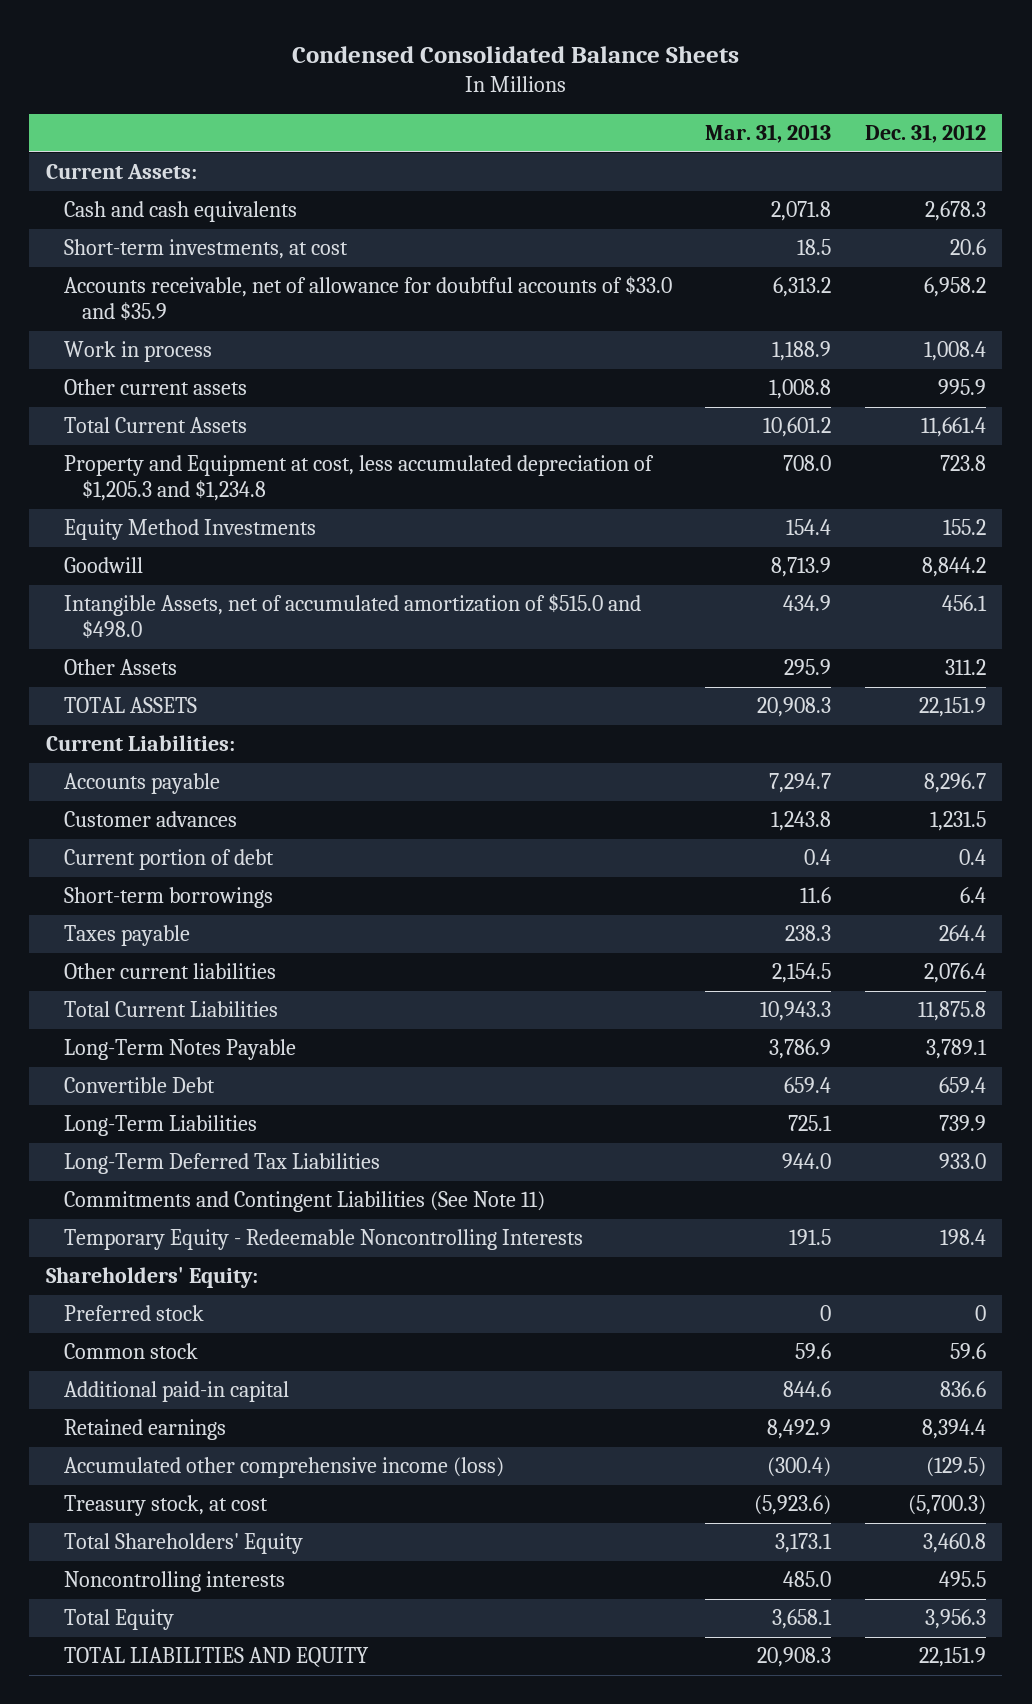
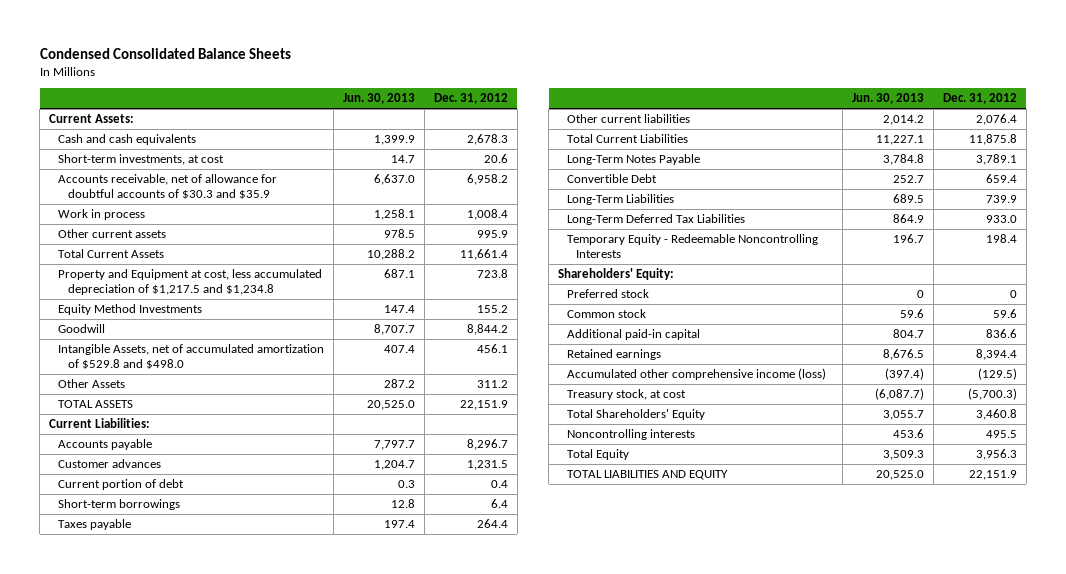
- | Mar. 31, 2013 | Dec. 31, 2012
+ | Jun. 30, 2013 | Dec. 31, 2012
- Accounts receivable, net of allowance for doubtful accounts of $33.0 and $35.9 | 6,313.2 | 6,958.2
+ Accounts receivable, net of allowance for doubtful accounts of $30.3 and $35.9 | 6,637.0 | 6,958.2
- Property and Equipment at cost, less accumulated depreciation of $1,205.3 and $1,234.8 | 708.0 | 723.8
+ Property and Equipment at cost, less accumulated depreciation of $1,217.5 and $1,234.8 | 687.1 | 723.8
- Intangible Assets, net of accumulated amortization of $515.0 and $498.0 | 434.9 | 456.1
+ Intangible Assets, net of accumulated amortization of $529.8 and $498.0 | 407.4 | 456.1
- Commitments and Contingent Liabilities (See Note 11)

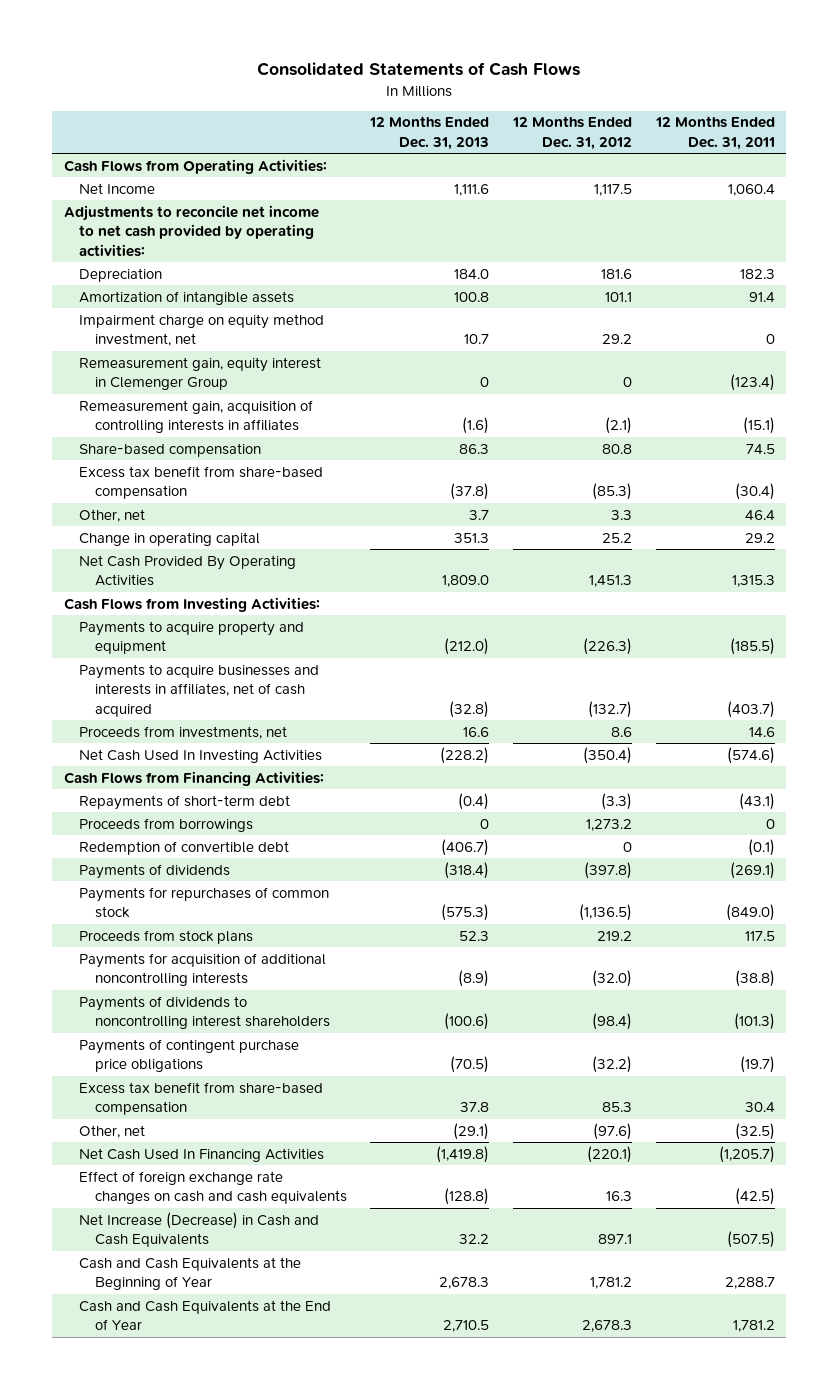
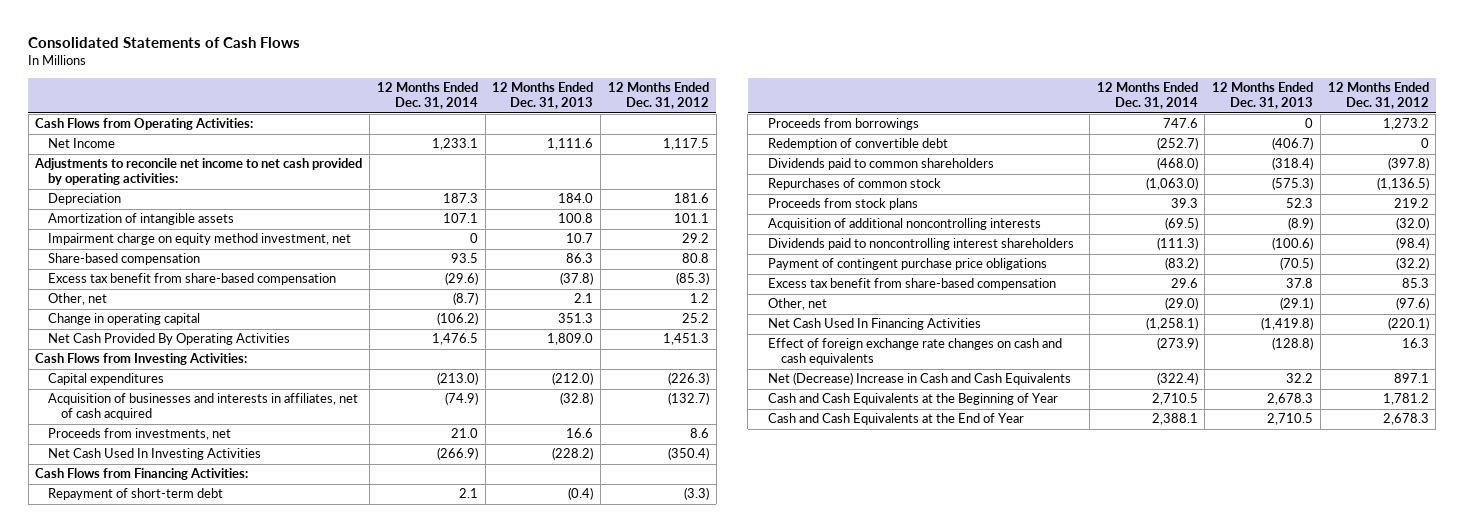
- | 12 Months Ended Dec. 31, 2013 | 12 Months Ended Dec. 31, 2012 | 12 Months Ended Dec. 31, 2011
+ | 12 Months Ended Dec. 31, 2014 | 12 Months Ended Dec. 31, 2013 | 12 Months Ended Dec. 31, 2012
- Remeasurement gain, equity interest in Clemenger Group | 0 | 0 | (123.4)
- Remeasurement gain, acquisition of controlling interests in affiliates | (1.6) | (2.1) | (15.1)
- Other, net | 3.7 | 3.3 | 46.4
+ Other, net | (8.7) | 2.1 | 1.2
- Payments to acquire property and equipment | (212.0) | (226.3) | (185.5)
- Payments to acquire businesses and interests in affiliates, net of cash acquired | (32.8) | (132.7) | (403.7)
+ Capital expenditures | (213.0) | (212.0) | (226.3)
+ Acquisition of businesses and interests in affiliates, net of cash acquired | (74.9) | (32.8) | (132.7)
- Repayments of short-term debt | (0.4) | (3.3) | (43.1)
+ Repayment of short-term debt | 2.1 | (0.4) | (3.3)
- Payments of dividends | (318.4) | (397.8) | (269.1)
- Payments for repurchases of common stock | (575.3) | (1,136.5) | (849.0)
+ Dividends paid to common shareholders | (468.0) | (318.4) | (397.8)
+ Repurchases of common stock | (1,063.0) | (575.3) | (1,136.5)
- Payments for acquisition of additional noncontrolling interests | (8.9) | (32.0) | (38.8)
- Payments of dividends to noncontrolling interest shareholders | (100.6) | (98.4) | (101.3)
- Payments of contingent purchase price obligations | (70.5) | (32.2) | (19.7)
+ Acquisition of additional noncontrolling interests | (69.5) | (8.9) | (32.0)
+ Dividends paid to noncontrolling interest shareholders | (111.3) | (100.6) | (98.4)
+ Payment of contingent purchase price obligations | (83.2) | (70.5) | (32.2)
- Net Increase (Decrease) in Cash and Cash Equivalents | 32.2 | 897.1 | (507.5)
+ Net (Decrease) Increase in Cash and Cash Equivalents | (322.4) | 32.2 | 897.1

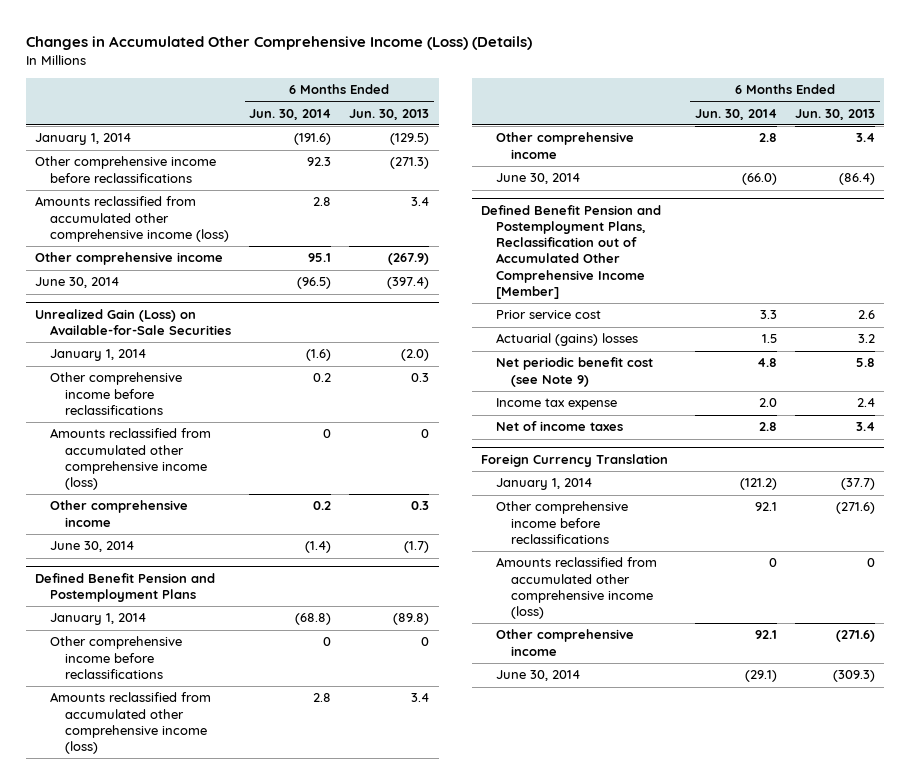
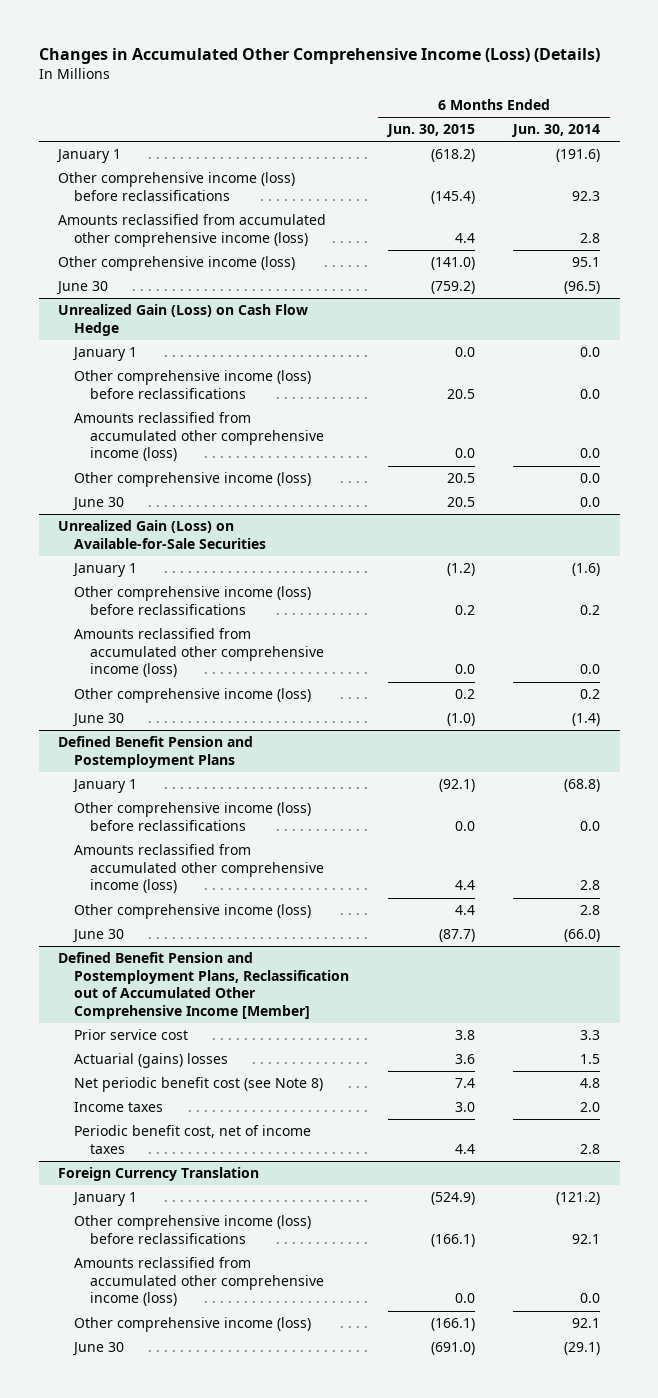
- | 6 Months Ended Jun. 30, 2014 | 6 Months Ended Jun. 30, 2013
+ | 6 Months Ended Jun. 30, 2015 | 6 Months Ended Jun. 30, 2014
- January 1, 2014 | (191.6) | (129.5)
- Other comprehensive income before reclassifications | 92.3 | (271.3)
+ January 1 | (618.2) | (191.6)
+ Other comprehensive income (loss) before reclassifications | (145.4) | 92.3
- Other comprehensive income | 95.1 | (267.9)
- June 30, 2014 | (96.5) | (397.4)
+ Other comprehensive income (loss) | (141.0) | 95.1
+ June 30 | (759.2) | (96.5)
+ Unrealized Gain (Loss) on Cash Flow Hedge
+ January 1 | 0.0 | 0.0
+ Other comprehensive income (loss) before reclassifications | 20.5 | 0.0
+ Amounts reclassified from accumulated other comprehensive income (loss) | 0.0 | 0.0
+ Other comprehensive income (loss) | 20.5 | 0.0
+ June 30 | 20.5 | 0.0
@ Unrealized Gain (Loss) on Available-for-Sale Securities
- January 1, 2014 | (1.6) | (2.0)
- Other comprehensive income before reclassifications | 0.2 | 0.3
- Amounts reclassified from accumulated other comprehensive income (loss) | 0 | 0
- Other comprehensive income | 0.2 | 0.3
- June 30, 2014 | (1.4) | (1.7)
+ January 1 | (1.2) | (1.6)
+ Other comprehensive income (loss) before reclassifications | 0.2 | 0.2
+ Amounts reclassified from accumulated other comprehensive income (loss) | 0.0 | 0.0
+ Other comprehensive income (loss) | 0.2 | 0.2
+ June 30 | (1.0) | (1.4)
@ Defined Benefit Pension and Postemployment Plans
- January 1, 2014 | (68.8) | (89.8)
- Other comprehensive income before reclassifications | 0 | 0
+ January 1 | (92.1) | (68.8)
+ Other comprehensive income (loss) before reclassifications | 0.0 | 0.0
- Other comprehensive income | 2.8 | 3.4
- June 30, 2014 | (66.0) | (86.4)
+ Other comprehensive income (loss) | 4.4 | 2.8
+ June 30 | (87.7) | (66.0)
@ Defined Benefit Pension and Postemployment Plans, Reclassification out of Accumulated Other Comprehensive Income [Member]
- Net periodic benefit cost (see Note 9) | 4.8 | 5.8
- Income tax expense | 2.0 | 2.4
- Net of income taxes | 2.8 | 3.4
+ Net periodic benefit cost (see Note 8) | 7.4 | 4.8
+ Income taxes | 3.0 | 2.0
+ Periodic benefit cost, net of income taxes | 4.4 | 2.8
@ Foreign Currency Translation
- January 1, 2014 | (121.2) | (37.7)
- Other comprehensive income before reclassifications | 92.1 | (271.6)
- Amounts reclassified from accumulated other comprehensive income (loss) | 0 | 0
- Other comprehensive income | 92.1 | (271.6)
- June 30, 2014 | (29.1) | (309.3)
+ January 1 | (524.9) | (121.2)
+ Other comprehensive income (loss) before reclassifications | (166.1) | 92.1
+ Amounts reclassified from accumulated other comprehensive income (loss) | 0.0 | 0.0
+ Other comprehensive income (loss) | (166.1) | 92.1
+ June 30 | (691.0) | (29.1)

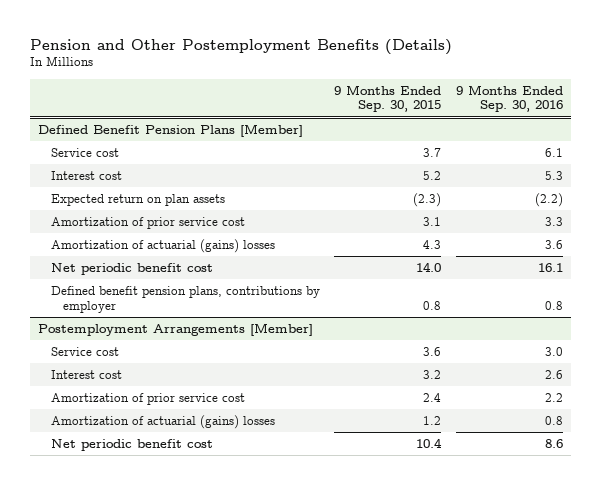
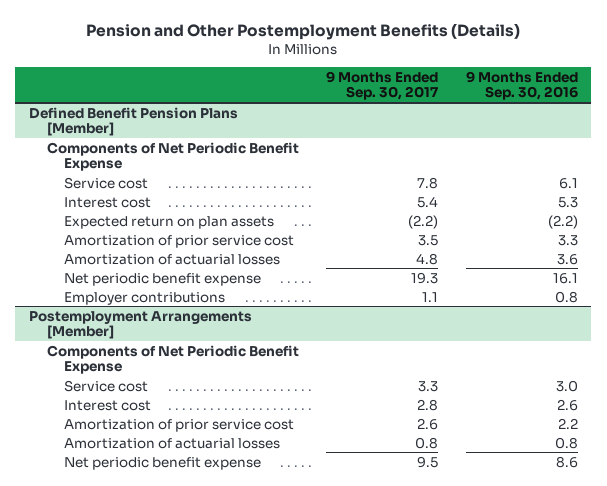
- | 9 Months Ended Sep. 30, 2015 | 9 Months Ended Sep. 30, 2016
+ | 9 Months Ended Sep. 30, 2017 | 9 Months Ended Sep. 30, 2016
@ Defined Benefit Pension Plans [Member]
+ Components of Net Periodic Benefit Expense
- Amortization of actuarial (gains) losses | 4.3 | 3.6
- Net periodic benefit cost | 14.0 | 16.1
- Defined benefit pension plans, contributions by employer | 0.8 | 0.8
+ Amortization of actuarial losses | 4.8 | 3.6
+ Net periodic benefit expense | 19.3 | 16.1
+ Employer contributions | 1.1 | 0.8
@ Postemployment Arrangements [Member]
+ Components of Net Periodic Benefit Expense
- Amortization of actuarial (gains) losses | 1.2 | 0.8
- Net periodic benefit cost | 10.4 | 8.6
+ Amortization of actuarial losses | 0.8 | 0.8
+ Net periodic benefit expense | 9.5 | 8.6

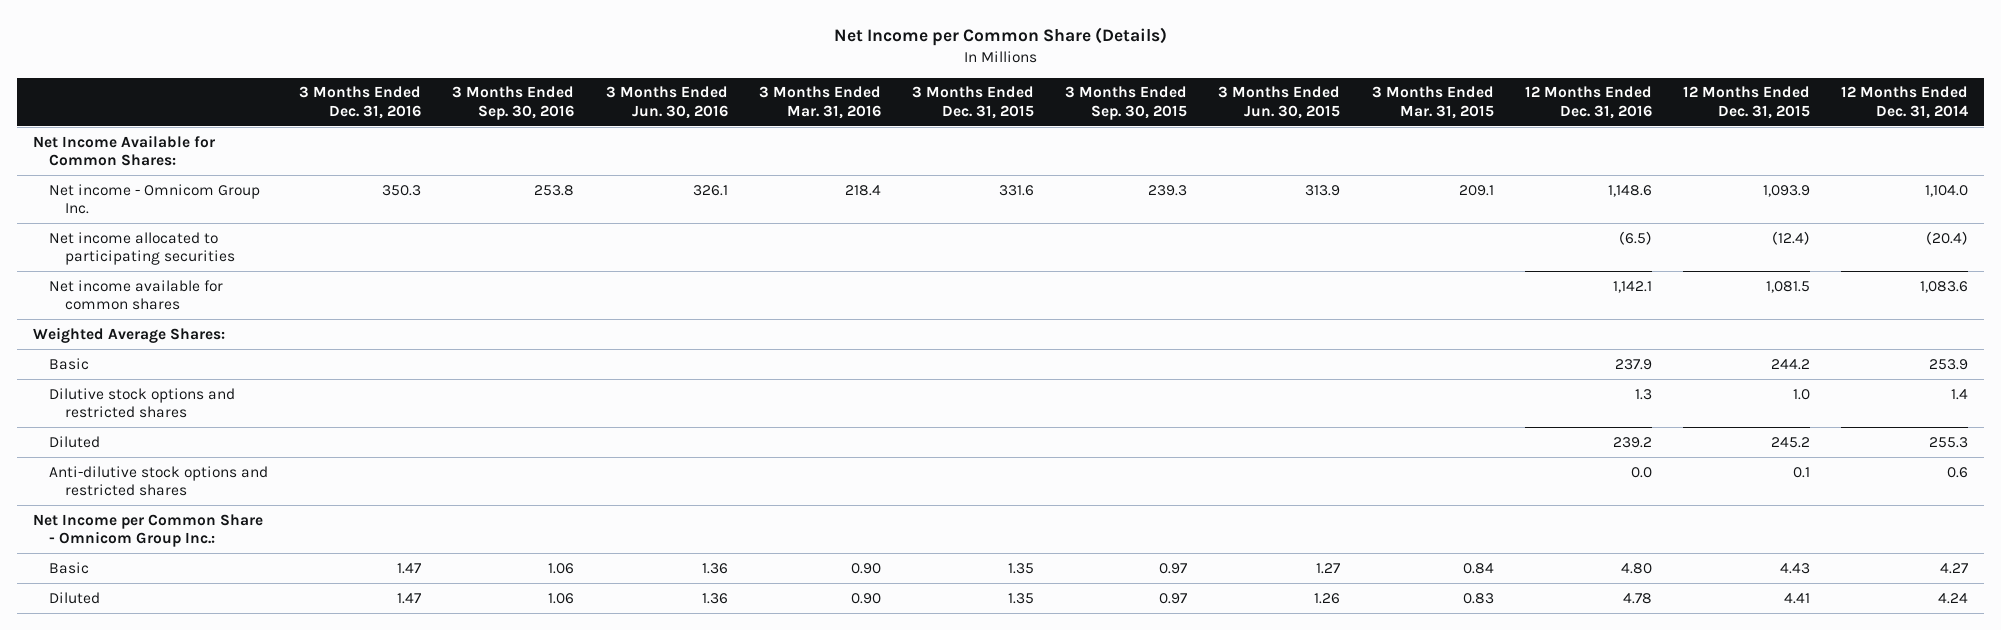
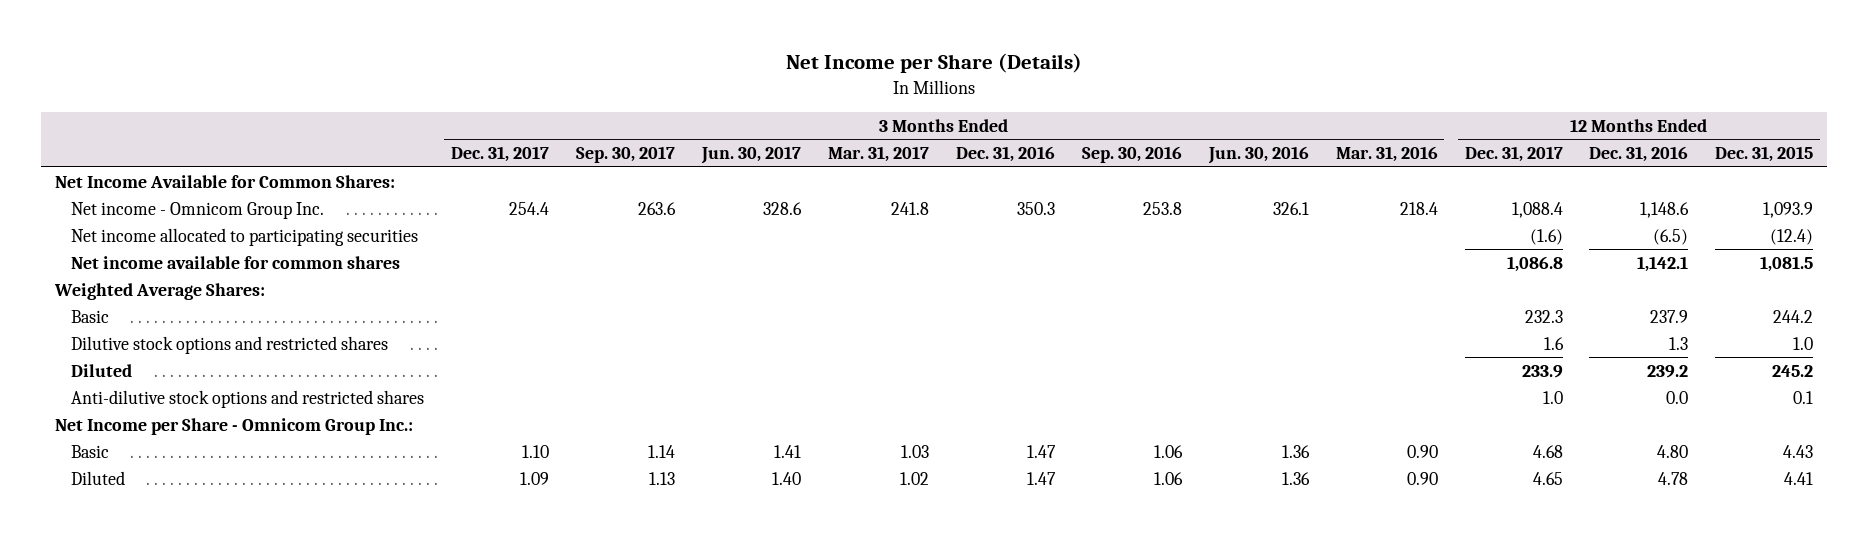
- Net Income per Common Share (Details)
+ Net Income per Share (Details)
- | 3 Months Ended Dec. 31, 2016 | 3 Months Ended Sep. 30, 2016 | 3 Months Ended Jun. 30, 2016 | 3 Months Ended Mar. 31, 2016 | 3 Months Ended Dec. 31, 2015 | 3 Months Ended Sep. 30, 2015 | 3 Months Ended Jun. 30, 2015 | 3 Months Ended Mar. 31, 2015 | 12 Months Ended Dec. 31, 2016 | 12 Months Ended Dec. 31, 2015 | 12 Months Ended Dec. 31, 2014
+ | 3 Months Ended Dec. 31, 2017 | 3 Months Ended Sep. 30, 2017 | 3 Months Ended Jun. 30, 2017 | 3 Months Ended Mar. 31, 2017 | 3 Months Ended Dec. 31, 2016 | 3 Months Ended Sep. 30, 2016 | 3 Months Ended Jun. 30, 2016 | 3 Months Ended Mar. 31, 2016 | 12 Months Ended Dec. 31, 2017 | 12 Months Ended Dec. 31, 2016 | 12 Months Ended Dec. 31, 2015
- Net Income per Common Share - Omnicom Group Inc.:
+ Net Income per Share - Omnicom Group Inc.:

